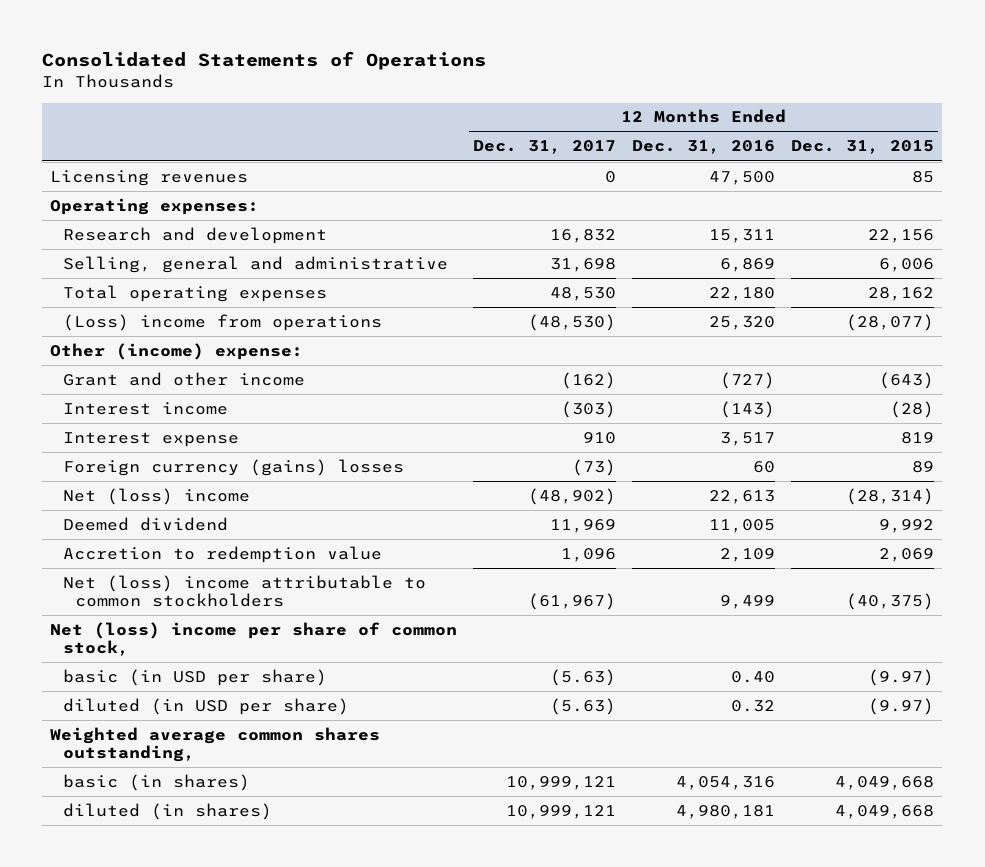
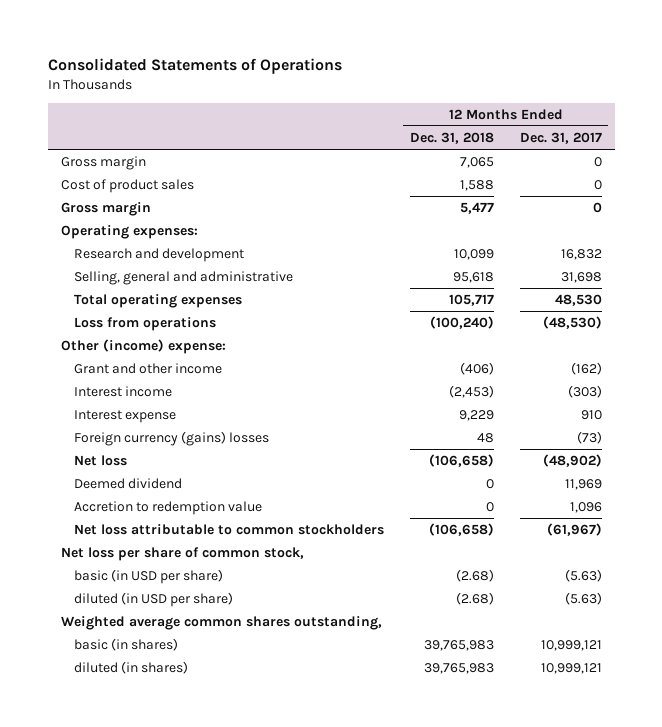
- | 12 Months Ended Dec. 31, 2017 | 12 Months Ended Dec. 31, 2016 | 12 Months Ended Dec. 31, 2015
+ | 12 Months Ended Dec. 31, 2018 | 12 Months Ended Dec. 31, 2017
- Licensing revenues | 0 | 47,500 | 85
+ Gross margin | 7,065 | 0
+ Cost of product sales | 1,588 | 0
+ Gross margin | 5,477 | 0
- (Loss) income from operations | (48,530) | 25,320 | (28,077)
+ Loss from operations | (100,240) | (48,530)
- Net (loss) income | (48,902) | 22,613 | (28,314)
+ Net loss | (106,658) | (48,902)
- Net (loss) income attributable to common stockholders | (61,967) | 9,499 | (40,375)
- Net (loss) income per share of common stock,
+ Net loss attributable to common stockholders | (106,658) | (61,967)
+ Net loss per share of common stock,

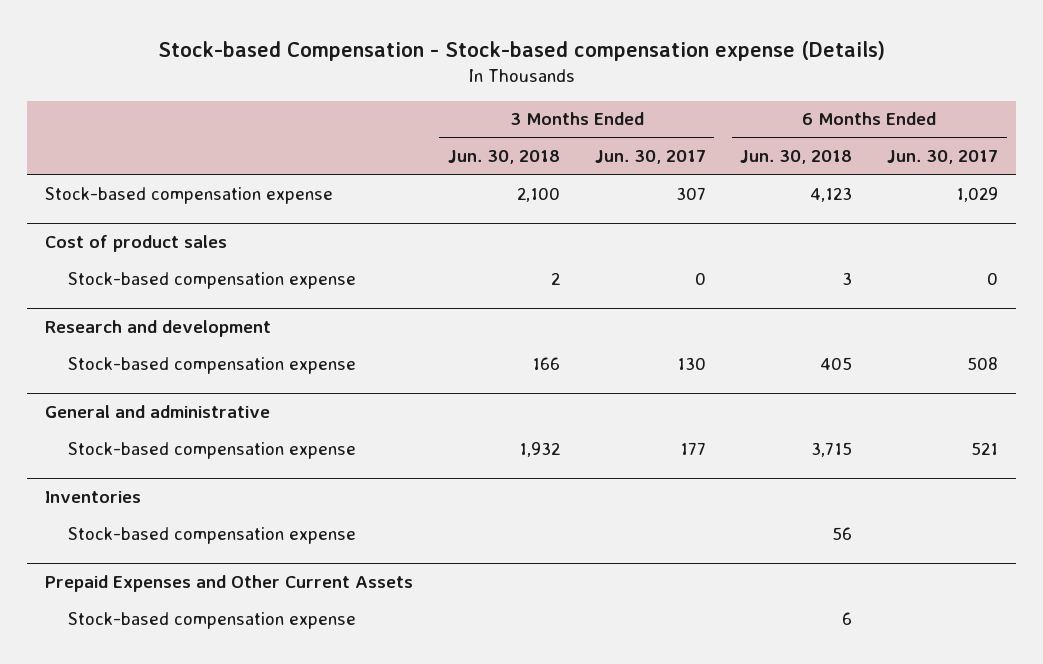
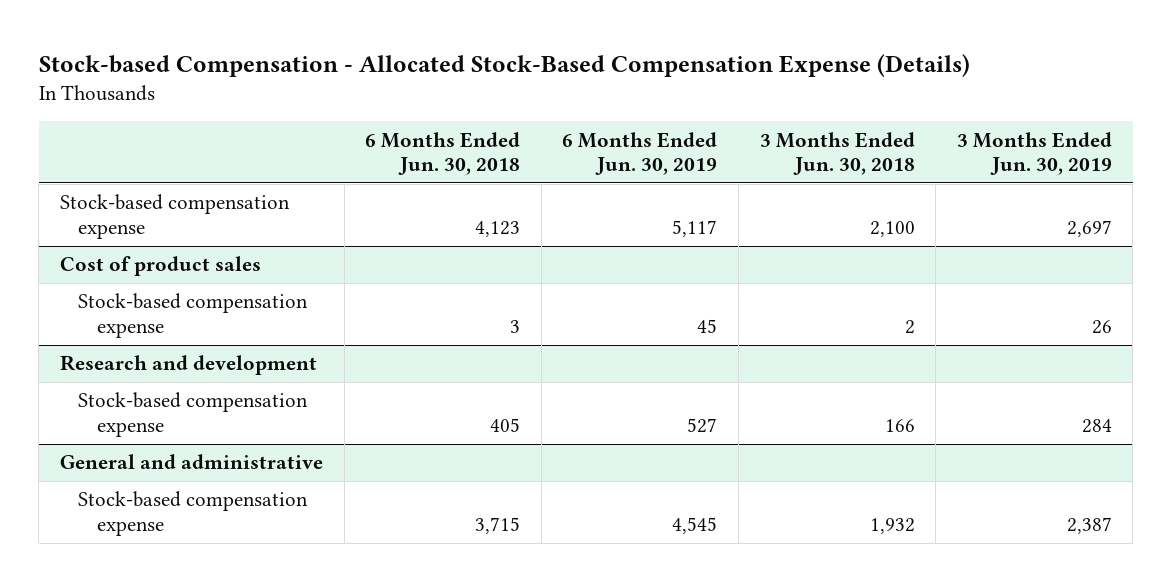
- Stock-based Compensation - Stock-based compensation expense (Details)
+ Stock-based Compensation - Allocated Stock-Based Compensation Expense (Details)
- | 3 Months Ended Jun. 30, 2018 | 3 Months Ended Jun. 30, 2017 | 6 Months Ended Jun. 30, 2018 | 6 Months Ended Jun. 30, 2017
+ | 6 Months Ended Jun. 30, 2018 | 6 Months Ended Jun. 30, 2019 | 3 Months Ended Jun. 30, 2018 | 3 Months Ended Jun. 30, 2019
- Inventories
- Stock-based compensation expense | | | 56 |
- Prepaid Expenses and Other Current Assets
- Stock-based compensation expense | | | 6 |

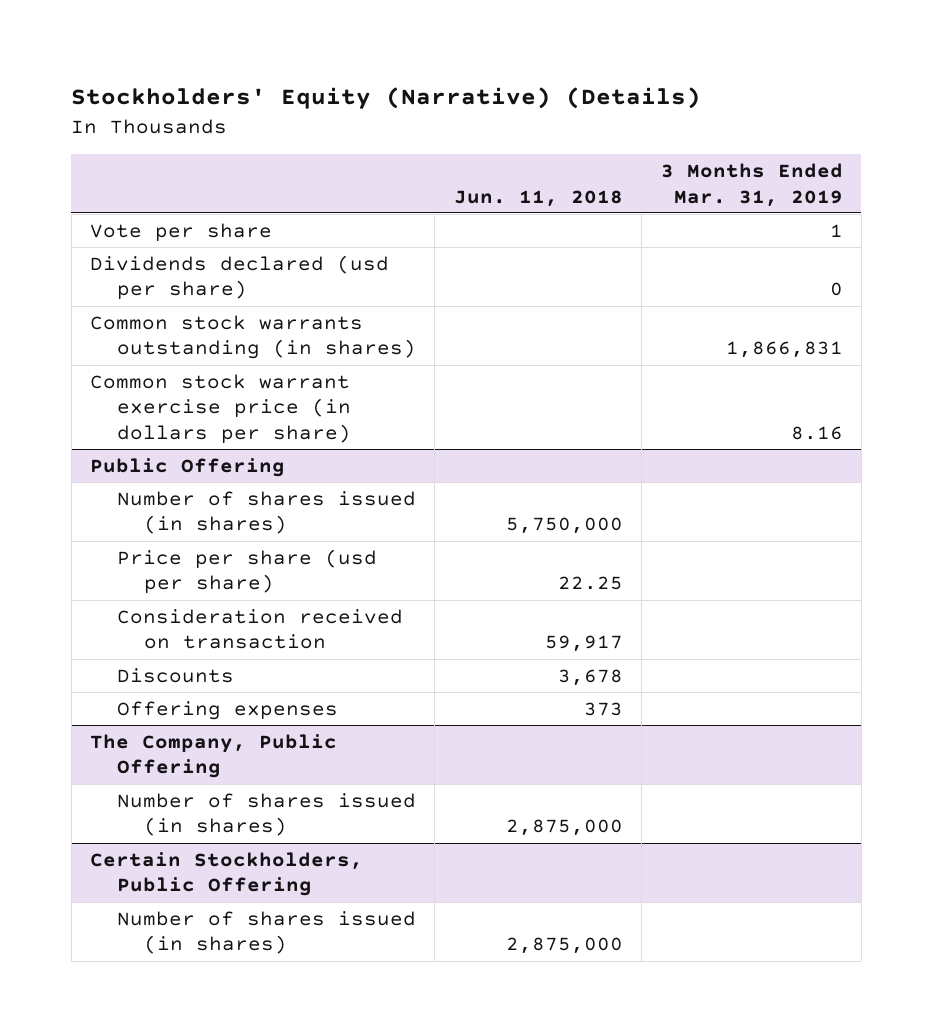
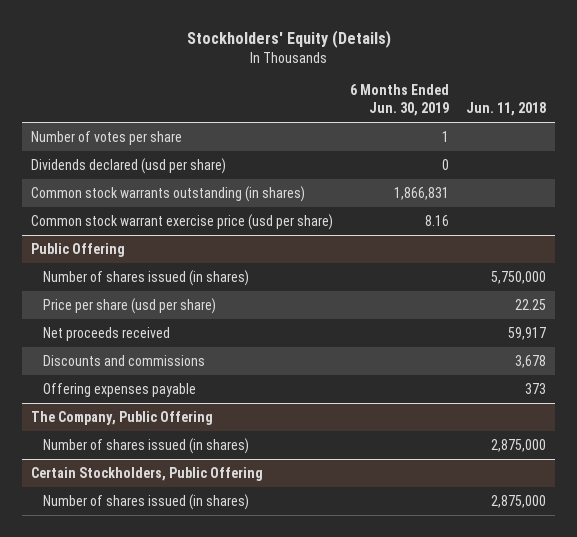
- Stockholders' Equity (Narrative) (Details)
+ Stockholders' Equity (Details)
- | Jun. 11, 2018 | 3 Months Ended Mar. 31, 2019
+ | 6 Months Ended Jun. 30, 2019 | Jun. 11, 2018
- Vote per share | | 1
+ Number of votes per share | 1 |
- Common stock warrant exercise price (in dollars per share) | | 8.16
+ Common stock warrant exercise price (usd per share) | 8.16 |
@ Public Offering
- Consideration received on transaction | 59,917 |
- Discounts | 3,678 |
- Offering expenses | 373 |
+ Net proceeds received | | 59,917
+ Discounts and commissions | | 3,678
+ Offering expenses payable | | 373

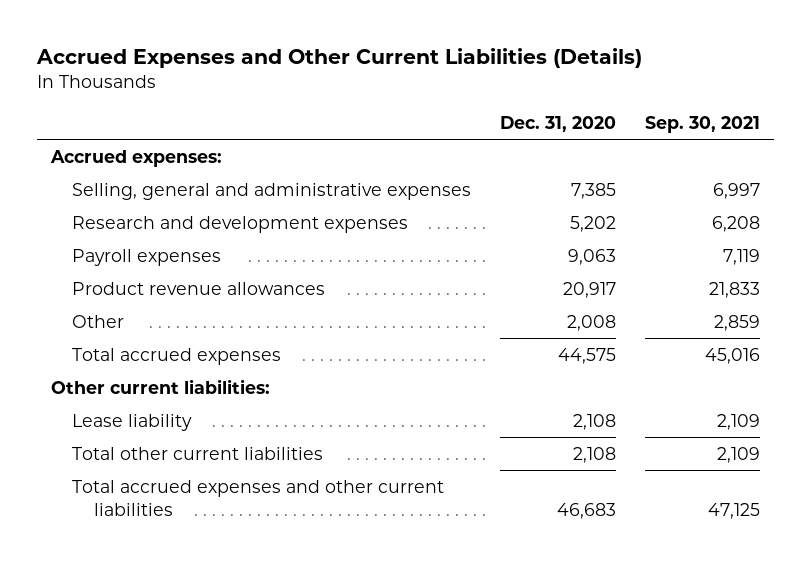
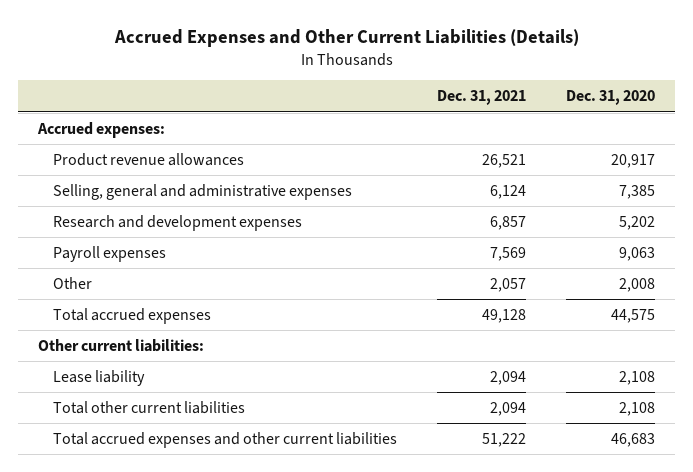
- | Dec. 31, 2020 | Sep. 30, 2021
+ | Dec. 31, 2021 | Dec. 31, 2020
moved up: Product revenue allowances | 26,521 | 20,917

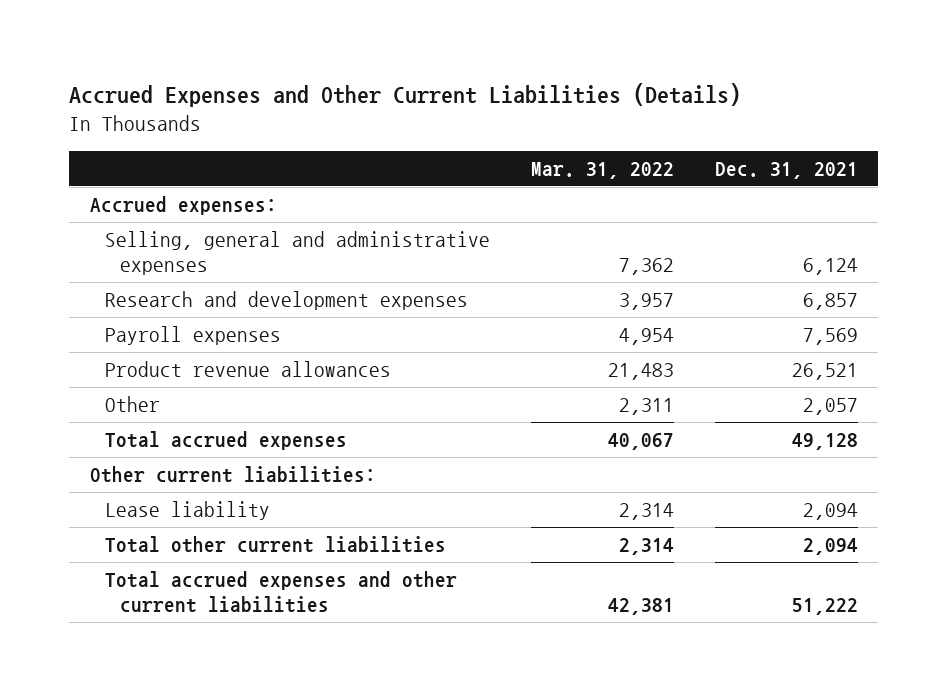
- | Dec. 31, 2021 | Dec. 31, 2020
+ | Mar. 31, 2022 | Dec. 31, 2021
moved down: Product revenue allowances | 21,483 | 26,521

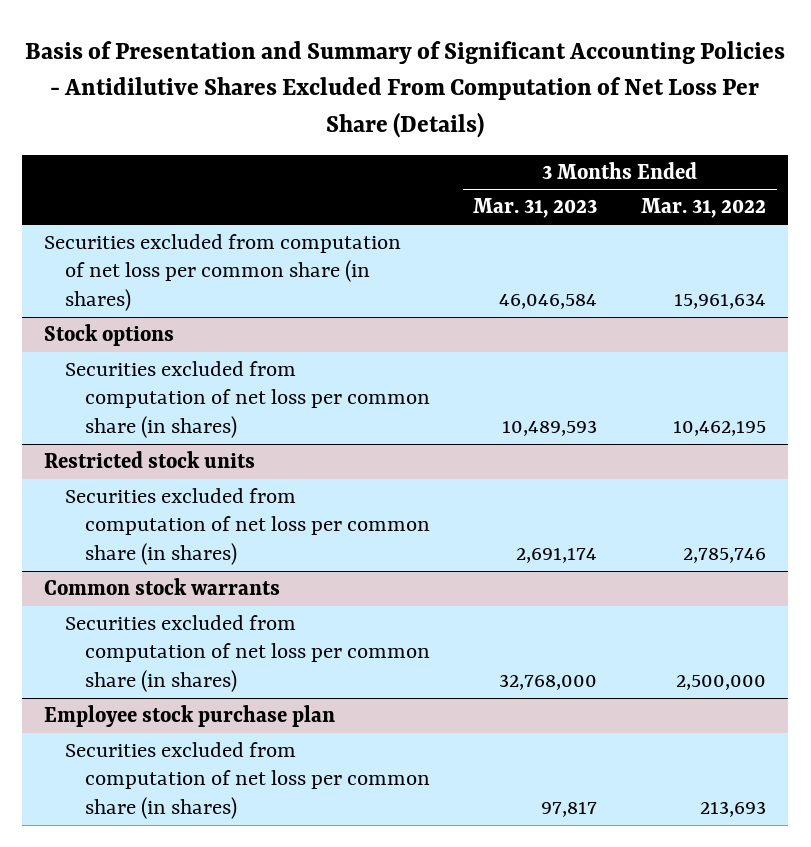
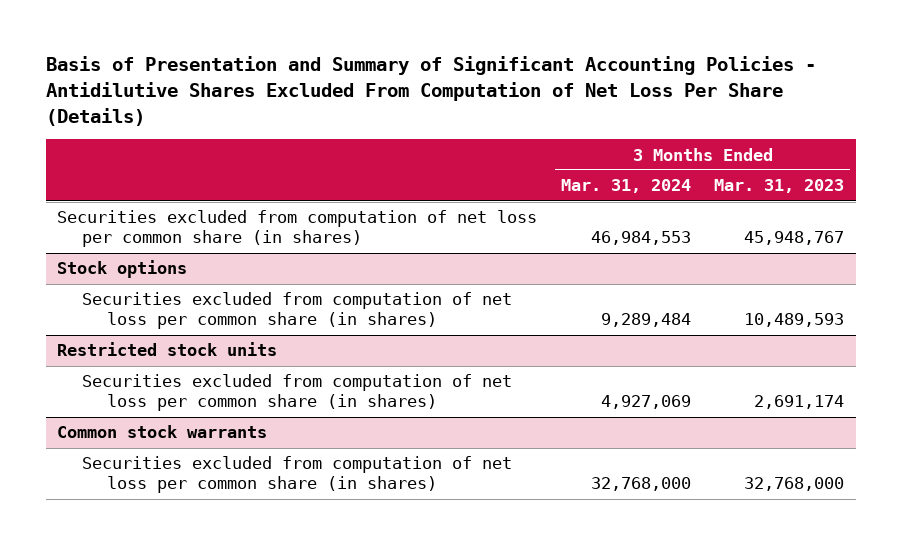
- | 3 Months Ended Mar. 31, 2023 | 3 Months Ended Mar. 31, 2022
+ | 3 Months Ended Mar. 31, 2024 | 3 Months Ended Mar. 31, 2023
- Securities excluded from computation of net loss per common share (in shares) | 46,046,584 | 15,961,634
+ Securities excluded from computation of net loss per common share (in shares) | 46,984,553 | 45,948,767
- Employee stock purchase plan
- Securities excluded from computation of net loss per common share (in shares) | 97,817 | 213,693

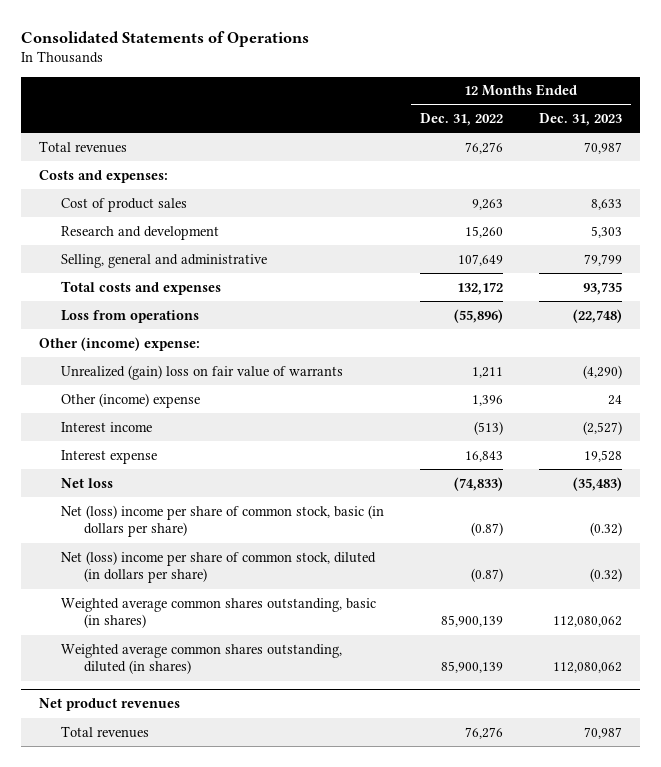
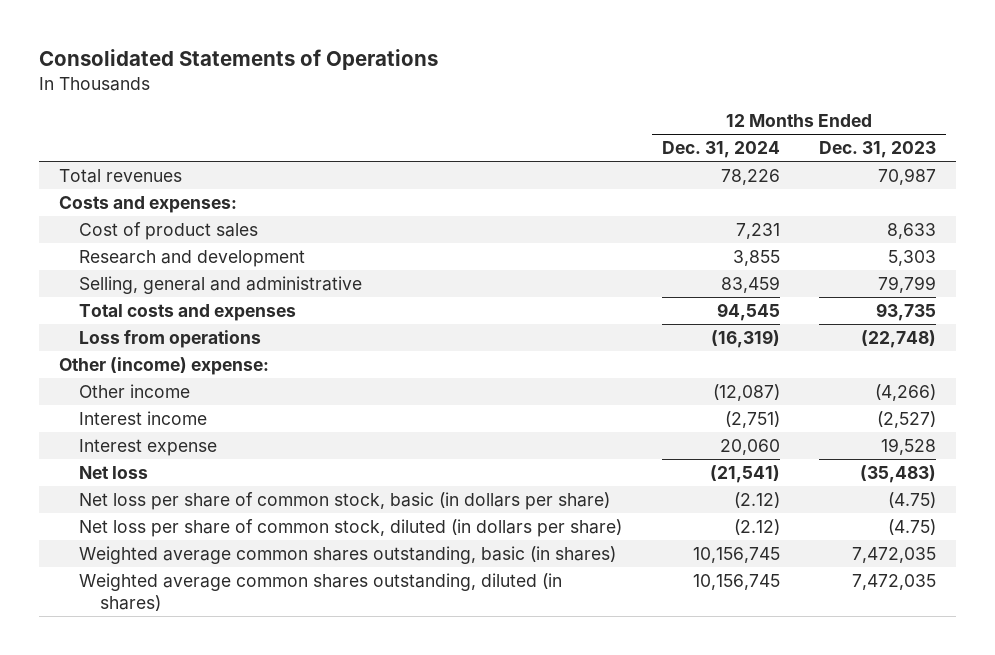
- | 12 Months Ended Dec. 31, 2022 | 12 Months Ended Dec. 31, 2023
+ | 12 Months Ended Dec. 31, 2024 | 12 Months Ended Dec. 31, 2023
- Unrealized (gain) loss on fair value of warrants | 1,211 | (4,290)
- Other (income) expense | 1,396 | 24
+ Other income | (12,087) | (4,266)
- Net (loss) income per share of common stock, basic (in dollars per share) | (0.87) | (0.32)
- Net (loss) income per share of common stock, diluted (in dollars per share) | (0.87) | (0.32)
- Weighted average common shares outstanding, basic (in shares) | 85,900,139 | 112,080,062
- Weighted average common shares outstanding, diluted (in shares) | 85,900,139 | 112,080,062
- Net product revenues
- Total revenues | 76,276 | 70,987
+ Net loss per share of common stock, basic (in dollars per share) | (2.12) | (4.75)
+ Net loss per share of common stock, diluted (in dollars per share) | (2.12) | (4.75)
+ Weighted average common shares outstanding, basic (in shares) | 10,156,745 | 7,472,035
+ Weighted average common shares outstanding, diluted (in shares) | 10,156,745 | 7,472,035

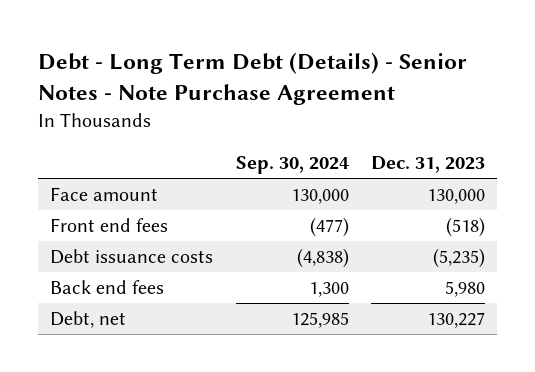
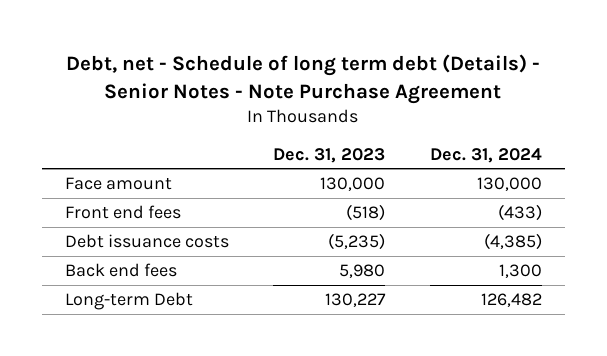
- Debt - Long Term Debt (Details) - Senior Notes - Note Purchase Agreement
+ Debt, net - Schedule of long term debt (Details) - Senior Notes - Note Purchase Agreement
- | Sep. 30, 2024 | Dec. 31, 2023
+ | Dec. 31, 2023 | Dec. 31, 2024
- Debt, net | 125,985 | 130,227
+ Long-term Debt | 130,227 | 126,482

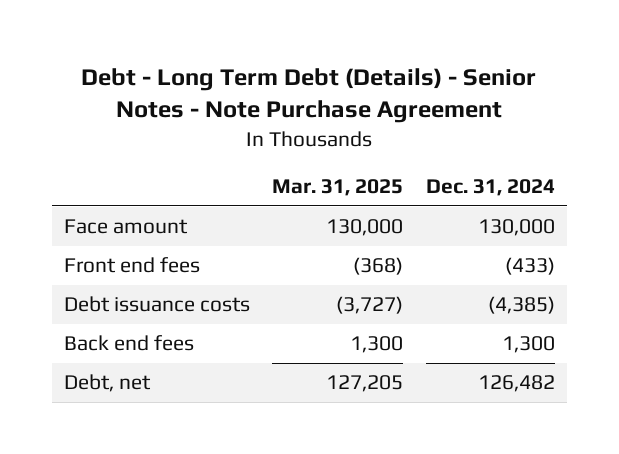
- Debt, net - Schedule of long term debt (Details) - Senior Notes - Note Purchase Agreement
+ Debt - Long Term Debt (Details) - Senior Notes - Note Purchase Agreement
- | Dec. 31, 2023 | Dec. 31, 2024
+ | Mar. 31, 2025 | Dec. 31, 2024
- Long-term Debt | 130,227 | 126,482
+ Debt, net | 127,205 | 126,482

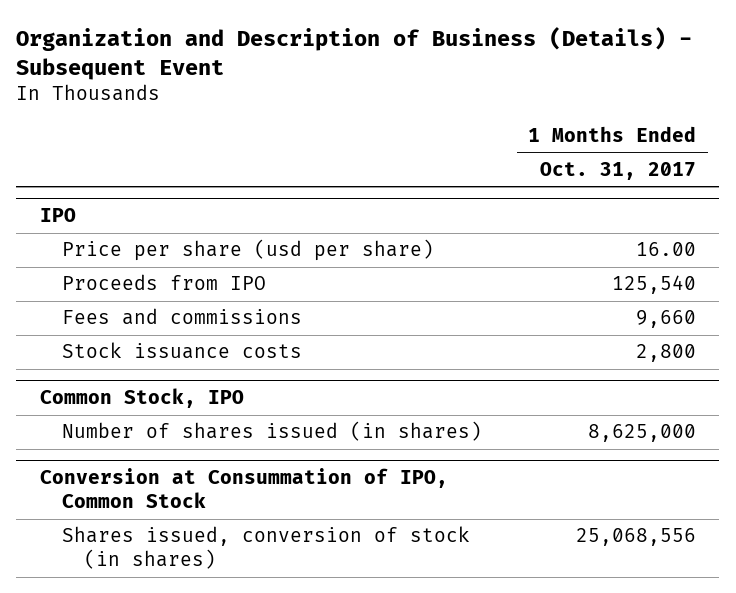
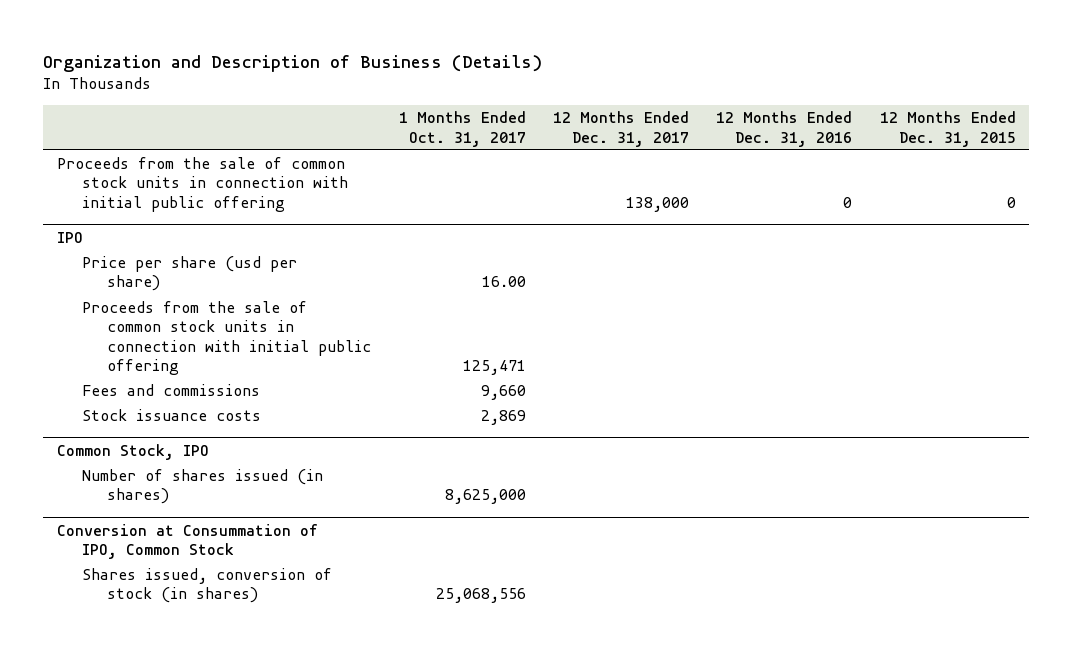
- Organization and Description of Business (Details) - Subsequent Event
+ Organization and Description of Business (Details)
- | 1 Months Ended Oct. 31, 2017
+ | 1 Months Ended Oct. 31, 2017 | 12 Months Ended Dec. 31, 2017 | 12 Months Ended Dec. 31, 2016 | 12 Months Ended Dec. 31, 2015
+ Proceeds from the sale of common stock units in connection with initial public offering | | 138,000 | 0 | 0
@ IPO
- Proceeds from IPO | 125,540
+ Proceeds from the sale of common stock units in connection with initial public offering | 125,471 | | |
- Stock issuance costs | 2,800
+ Stock issuance costs | 2,869 | | |

